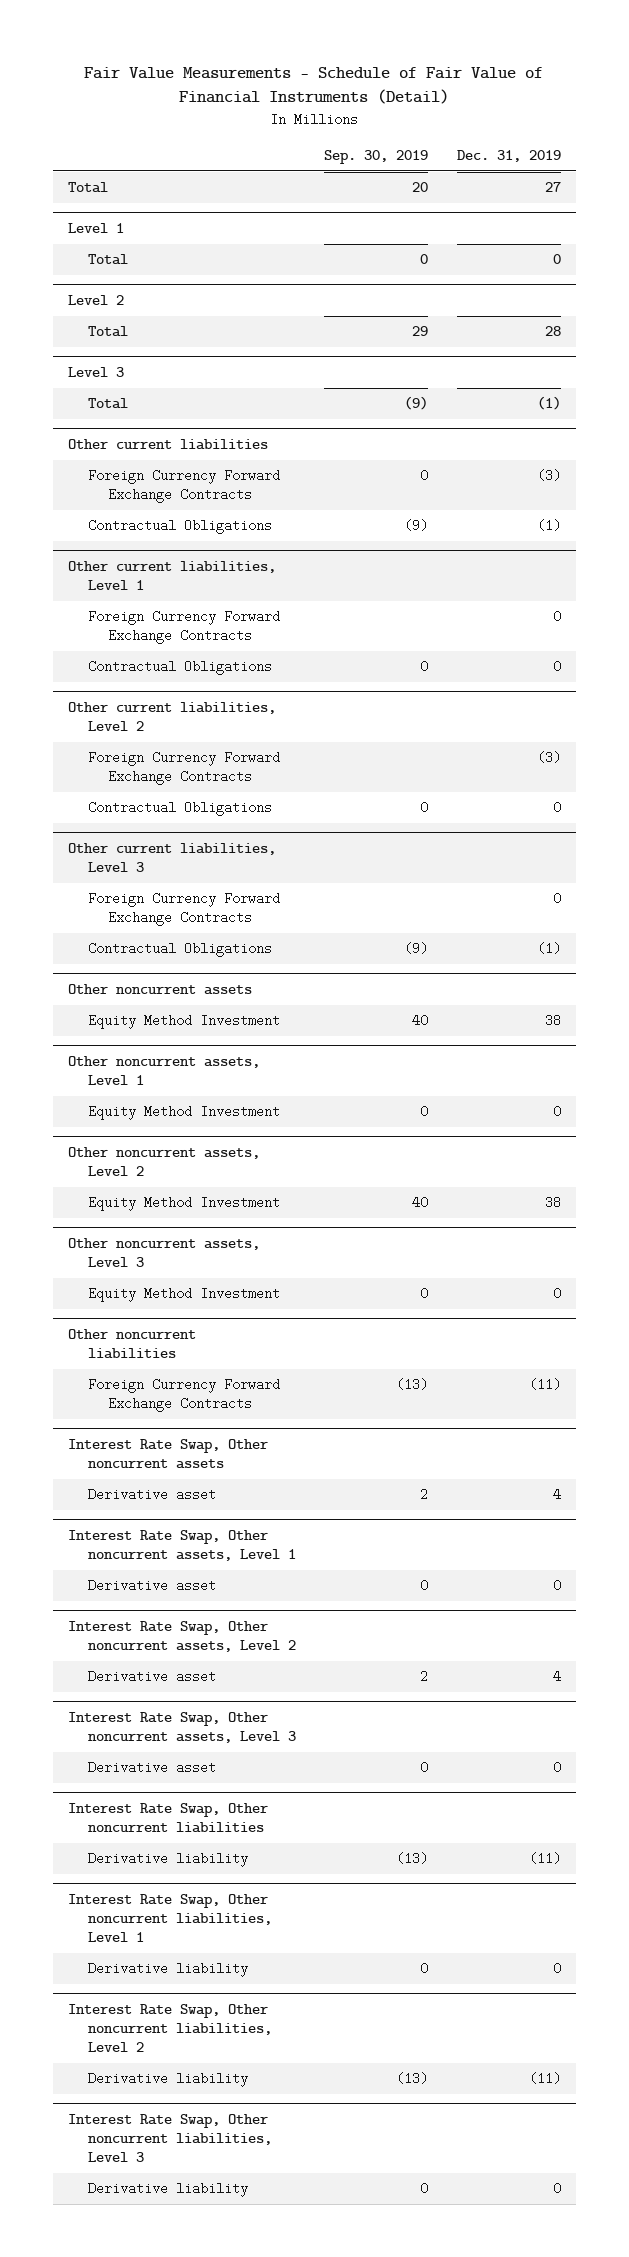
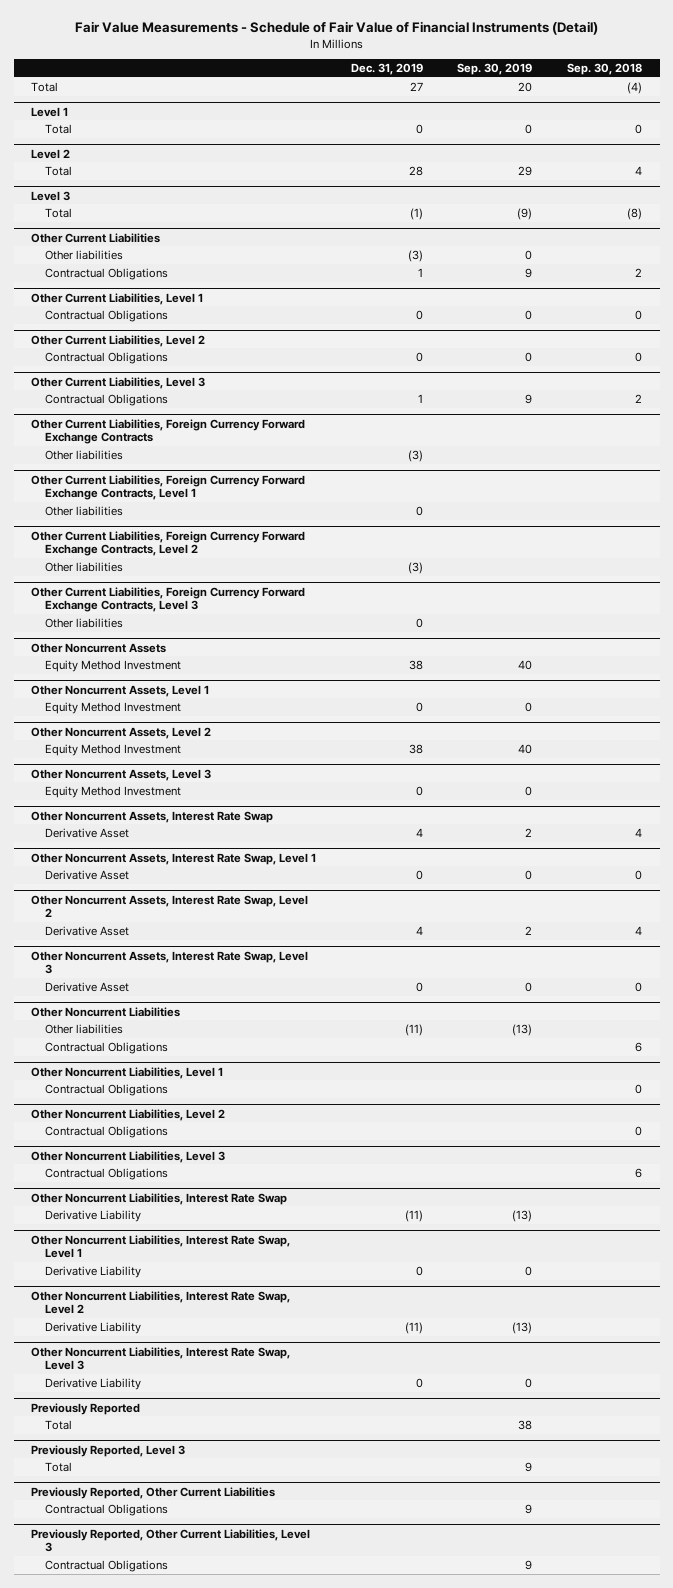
- | Sep. 30, 2019 | Dec. 31, 2019
+ | Dec. 31, 2019 | Sep. 30, 2019 | Sep. 30, 2018
- Other current liabilities
- Foreign Currency Forward Exchange Contracts | 0 | (3)
- Contractual Obligations | (9) | (1)
- Other current liabilities, Level 1
- Foreign Currency Forward Exchange Contracts | | 0
+ Other Current Liabilities
+ Other liabilities | (3) | 0 |
+ Contractual Obligations | 1 | 9 | 2
+ Other Current Liabilities, Level 1
- Other current liabilities, Level 2
- Foreign Currency Forward Exchange Contracts | | (3)
+ Other Current Liabilities, Level 2
- Other current liabilities, Level 3
- Foreign Currency Forward Exchange Contracts | | 0
- Contractual Obligations | (9) | (1)
- Other noncurrent assets
+ Other Current Liabilities, Level 3
+ Contractual Obligations | 1 | 9 | 2
+ Other Current Liabilities, Foreign Currency Forward Exchange Contracts
+ Other liabilities | (3) | |
+ Other Current Liabilities, Foreign Currency Forward Exchange Contracts, Level 1
+ Other liabilities | 0 | |
+ Other Current Liabilities, Foreign Currency Forward Exchange Contracts, Level 2
+ Other liabilities | (3) | |
+ Other Current Liabilities, Foreign Currency Forward Exchange Contracts, Level 3
+ Other liabilities | 0 | |
+ Other Noncurrent Assets
- Other noncurrent assets, Level 1
+ Other Noncurrent Assets, Level 1
- Other noncurrent assets, Level 2
+ Other Noncurrent Assets, Level 2
- Other noncurrent assets, Level 3
+ Other Noncurrent Assets, Level 3
- Other noncurrent liabilities
- Foreign Currency Forward Exchange Contracts | (13) | (11)
- Interest Rate Swap, Other noncurrent assets
- Derivative asset | 2 | 4
- Interest Rate Swap, Other noncurrent assets, Level 1
- Derivative asset | 0 | 0
- Interest Rate Swap, Other noncurrent assets, Level 2
- Derivative asset | 2 | 4
- Interest Rate Swap, Other noncurrent assets, Level 3
- Derivative asset | 0 | 0
- Interest Rate Swap, Other noncurrent liabilities
- Derivative liability | (13) | (11)
- Interest Rate Swap, Other noncurrent liabilities, Level 1
- Derivative liability | 0 | 0
- Interest Rate Swap, Other noncurrent liabilities, Level 2
- Derivative liability | (13) | (11)
- Interest Rate Swap, Other noncurrent liabilities, Level 3
- Derivative liability | 0 | 0
+ Other Noncurrent Assets, Interest Rate Swap
+ Derivative Asset | 4 | 2 | 4
+ Other Noncurrent Assets, Interest Rate Swap, Level 1
+ Derivative Asset | 0 | 0 | 0
+ Other Noncurrent Assets, Interest Rate Swap, Level 2
+ Derivative Asset | 4 | 2 | 4
+ Other Noncurrent Assets, Interest Rate Swap, Level 3
+ Derivative Asset | 0 | 0 | 0
+ Other Noncurrent Liabilities
+ Other liabilities | (11) | (13) |
+ Contractual Obligations | | | 6
+ Other Noncurrent Liabilities, Level 1
+ Contractual Obligations | | | 0
+ Other Noncurrent Liabilities, Level 2
+ Contractual Obligations | | | 0
+ Other Noncurrent Liabilities, Level 3
+ Contractual Obligations | | | 6
+ Other Noncurrent Liabilities, Interest Rate Swap
+ Derivative Liability | (11) | (13) |
+ Other Noncurrent Liabilities, Interest Rate Swap, Level 1
+ Derivative Liability | 0 | 0 |
+ Other Noncurrent Liabilities, Interest Rate Swap, Level 2
+ Derivative Liability | (11) | (13) |
+ Other Noncurrent Liabilities, Interest Rate Swap, Level 3
+ Derivative Liability | 0 | 0 |
+ Previously Reported
+ Total | | 38 |
+ Previously Reported, Level 3
+ Total | | 9 |
+ Previously Reported, Other Current Liabilities
+ Contractual Obligations | | 9 |
+ Previously Reported, Other Current Liabilities, Level 3
+ Contractual Obligations | | 9 |

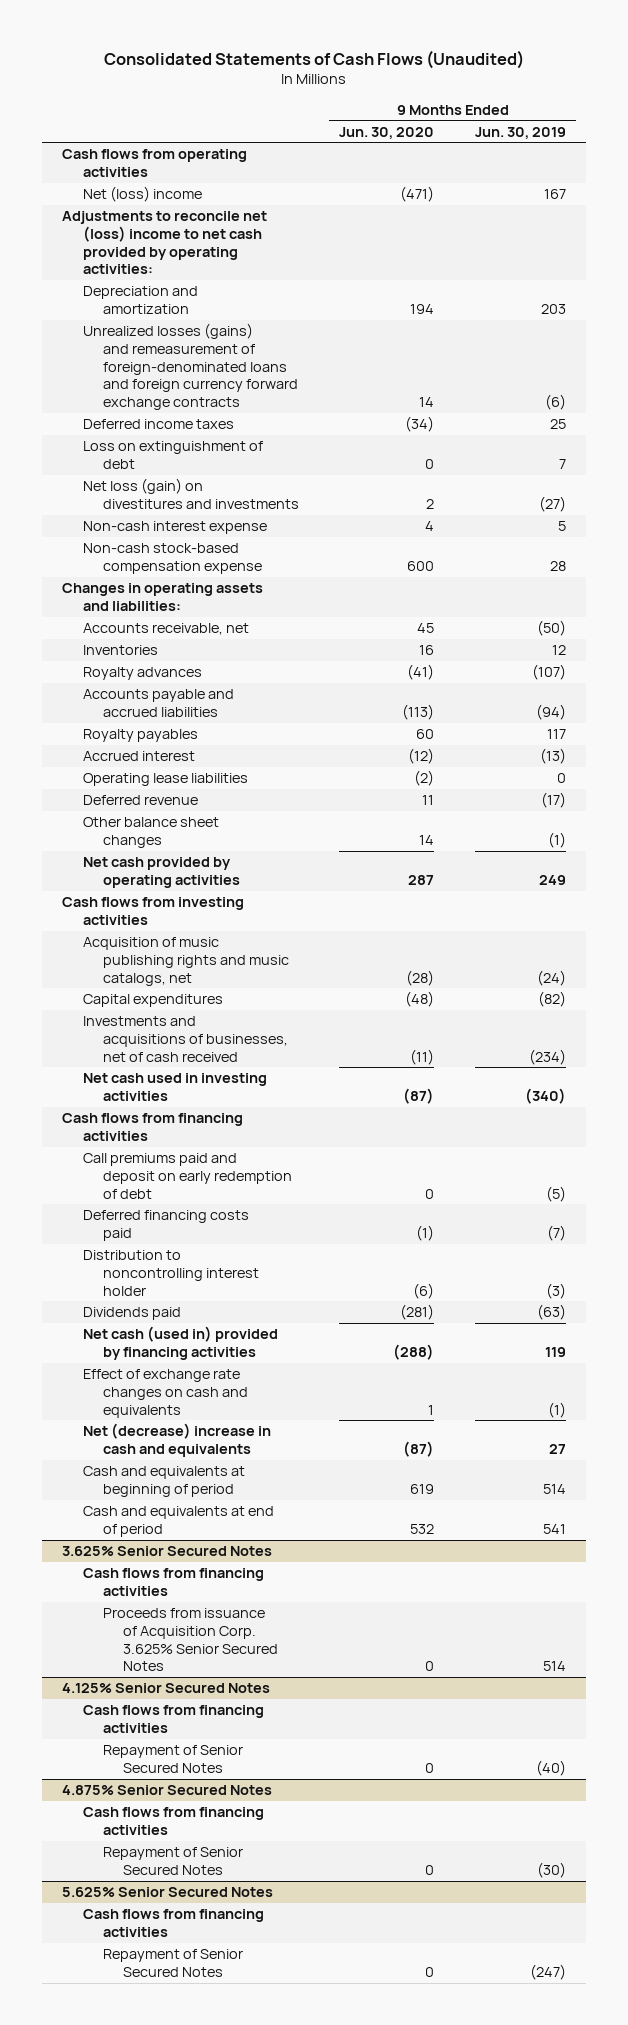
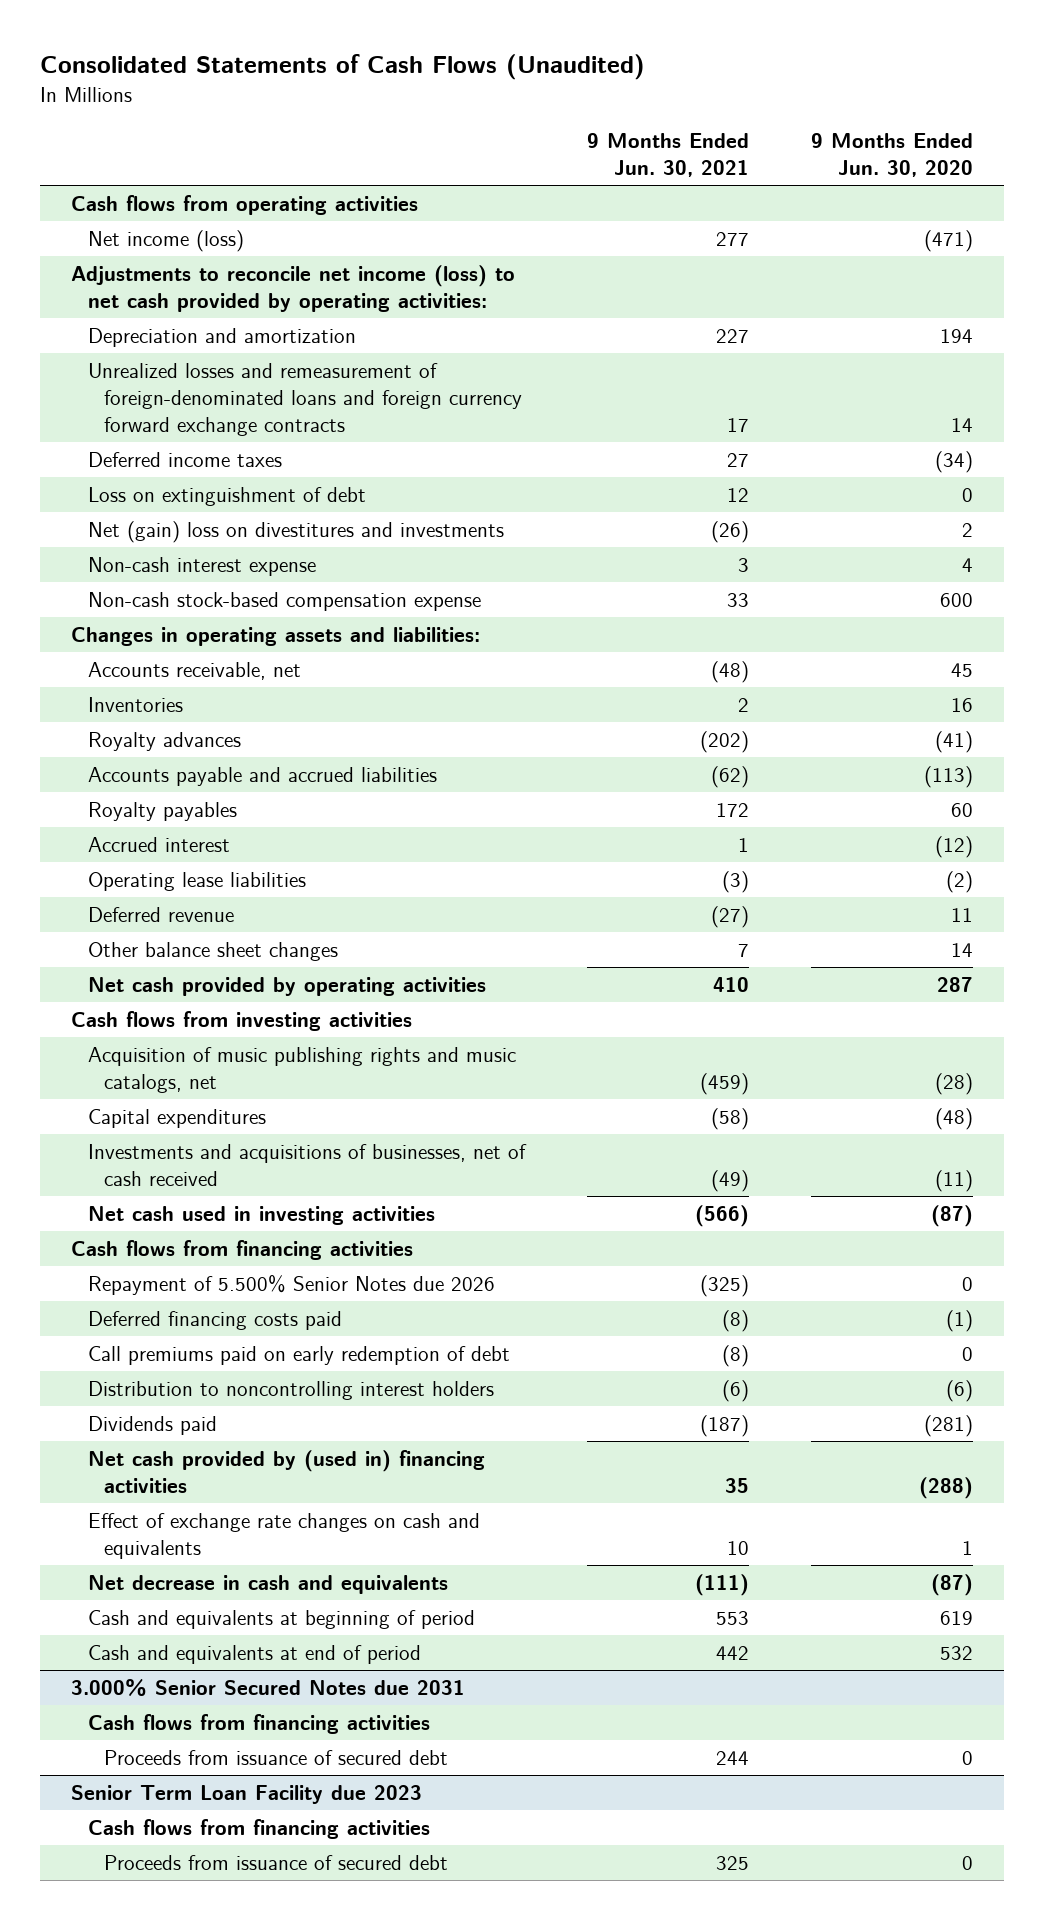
- | 9 Months Ended Jun. 30, 2020 | 9 Months Ended Jun. 30, 2019
+ | 9 Months Ended Jun. 30, 2021 | 9 Months Ended Jun. 30, 2020
- Net (loss) income | (471) | 167
- Adjustments to reconcile net (loss) income to net cash provided by operating activities:
+ Net income (loss) | 277 | (471)
+ Adjustments to reconcile net income (loss) to net cash provided by operating activities:
- Unrealized losses (gains) and remeasurement of foreign-denominated loans and foreign currency forward exchange contracts | 14 | (6)
+ Unrealized losses and remeasurement of foreign-denominated loans and foreign currency forward exchange contracts | 17 | 14
- Net loss (gain) on divestitures and investments | 2 | (27)
+ Net (gain) loss on divestitures and investments | (26) | 2
- Call premiums paid and deposit on early redemption of debt | 0 | (5)
+ Repayment of 5.500% Senior Notes due 2026 | (325) | 0
- Distribution to noncontrolling interest holder | (6) | (3)
+ Call premiums paid on early redemption of debt | (8) | 0
+ Distribution to noncontrolling interest holders | (6) | (6)
- Net cash (used in) provided by financing activities | (288) | 119
+ Net cash provided by (used in) financing activities | 35 | (288)
- Net (decrease) increase in cash and equivalents | (87) | 27
+ Net decrease in cash and equivalents | (111) | (87)
- 3.625% Senior Secured Notes
- Cash flows from financing activities
- Proceeds from issuance of Acquisition Corp. 3.625% Senior Secured Notes | 0 | 514
- 4.125% Senior Secured Notes
- Cash flows from financing activities
- Repayment of Senior Secured Notes | 0 | (40)
- 4.875% Senior Secured Notes
+ 3.000% Senior Secured Notes due 2031
- Repayment of Senior Secured Notes | 0 | (30)
- 5.625% Senior Secured Notes
+ Proceeds from issuance of secured debt | 244 | 0
+ Senior Term Loan Facility due 2023
- Repayment of Senior Secured Notes | 0 | (247)
+ Proceeds from issuance of secured debt | 325 | 0

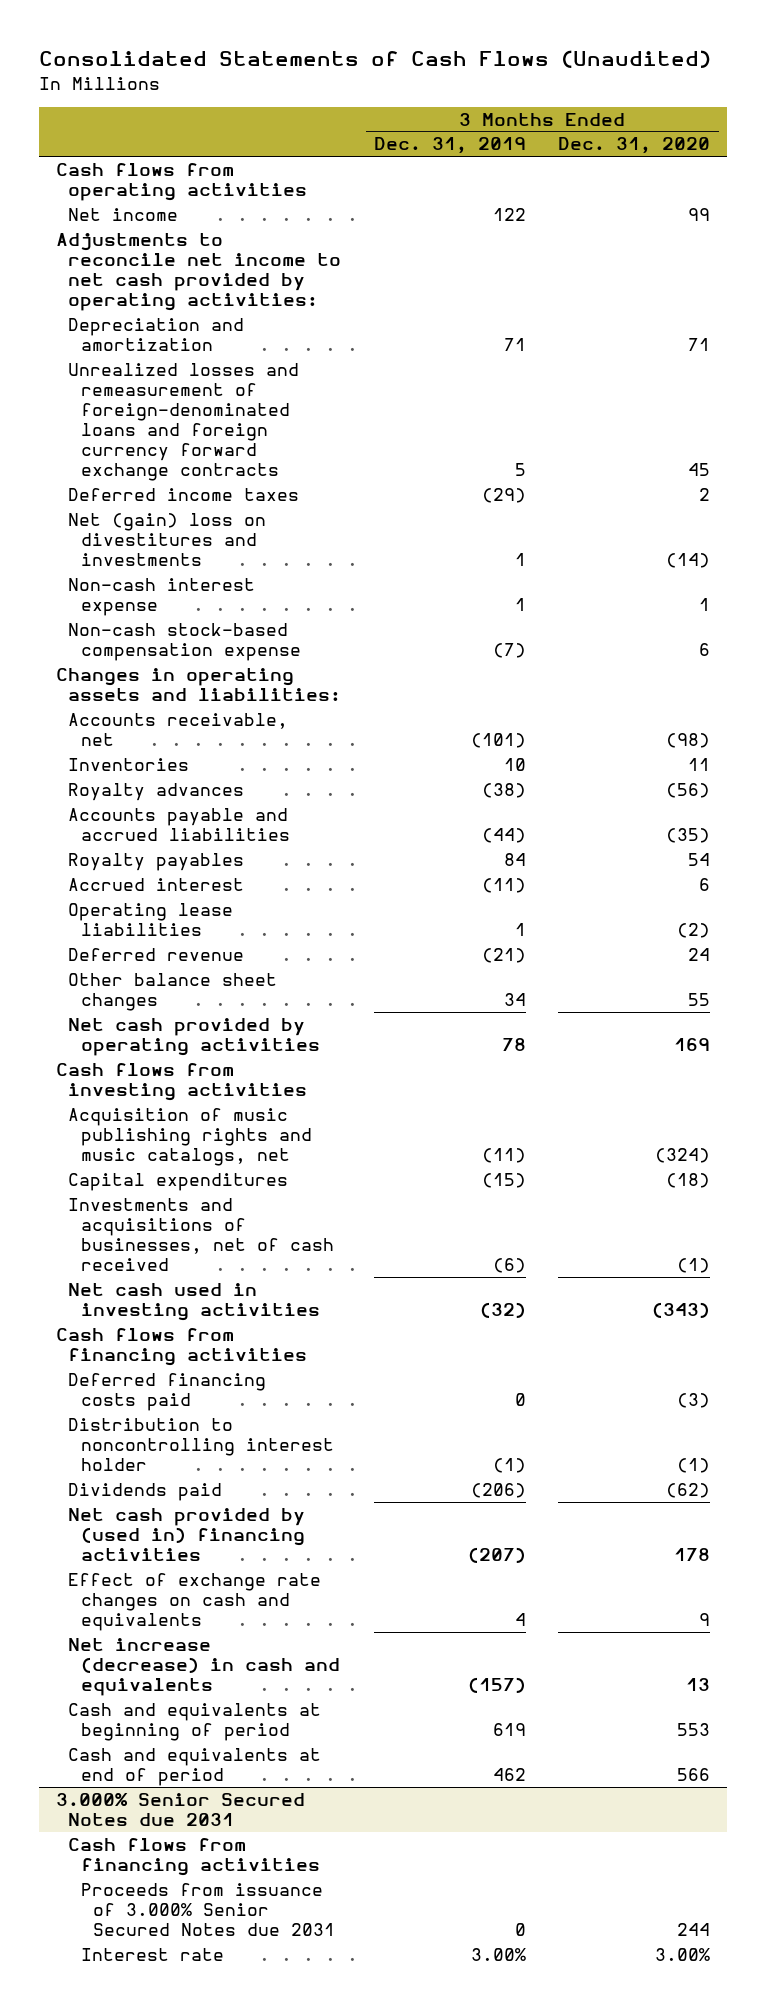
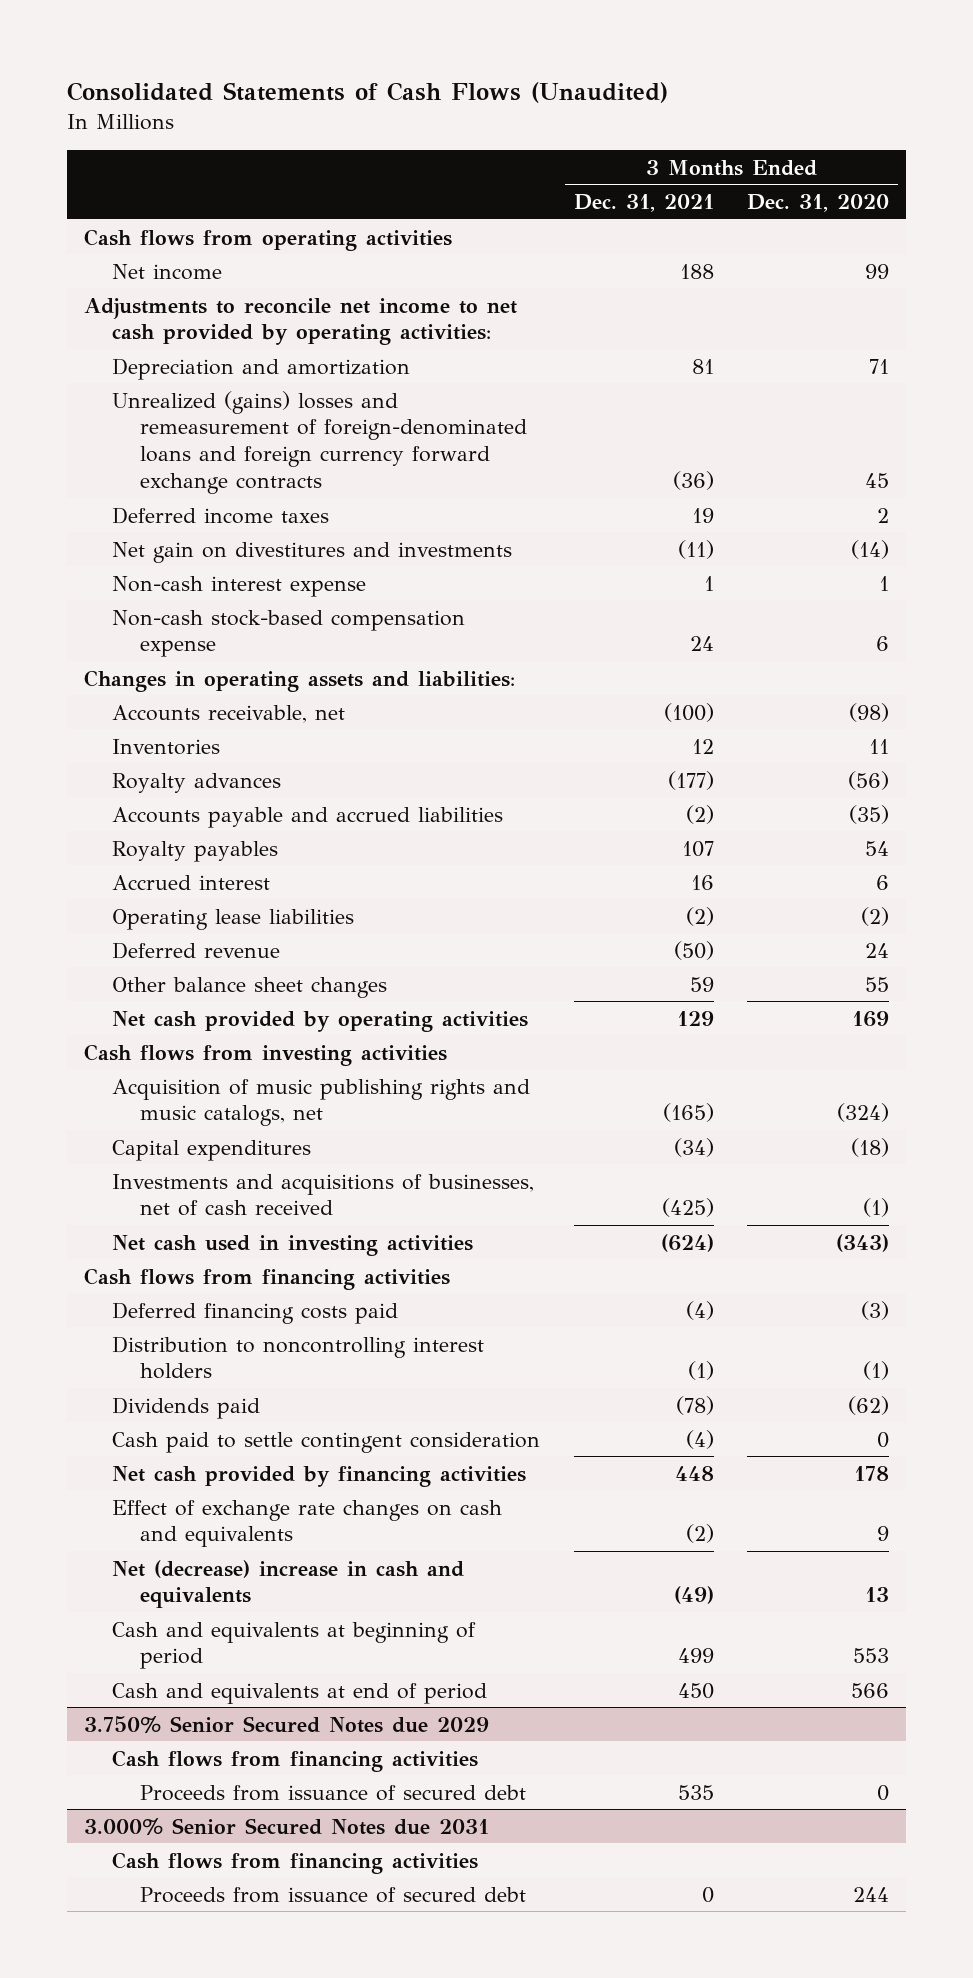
- | 3 Months Ended Dec. 31, 2019 | 3 Months Ended Dec. 31, 2020
+ | 3 Months Ended Dec. 31, 2021 | 3 Months Ended Dec. 31, 2020
- Unrealized losses and remeasurement of foreign-denominated loans and foreign currency forward exchange contracts | 5 | 45
+ Unrealized (gains) losses and remeasurement of foreign-denominated loans and foreign currency forward exchange contracts | (36) | 45
- Net (gain) loss on divestitures and investments | 1 | (14)
+ Net gain on divestitures and investments | (11) | (14)
- Distribution to noncontrolling interest holder | (1) | (1)
+ Distribution to noncontrolling interest holders | (1) | (1)
- Net cash provided by (used in) financing activities | (207) | 178
+ Cash paid to settle contingent consideration | (4) | 0
+ Net cash provided by financing activities | 448 | 178
- Net increase (decrease) in cash and equivalents | (157) | 13
+ Net (decrease) increase in cash and equivalents | (49) | 13
+ 3.750% Senior Secured Notes due 2029
+ Cash flows from financing activities
+ Proceeds from issuance of secured debt | 535 | 0
@ 3.000% Senior Secured Notes due 2031
- Proceeds from issuance of 3.000% Senior Secured Notes due 2031 | 0 | 244
- Interest rate | 3.00% | 3.00%
+ Proceeds from issuance of secured debt | 0 | 244

